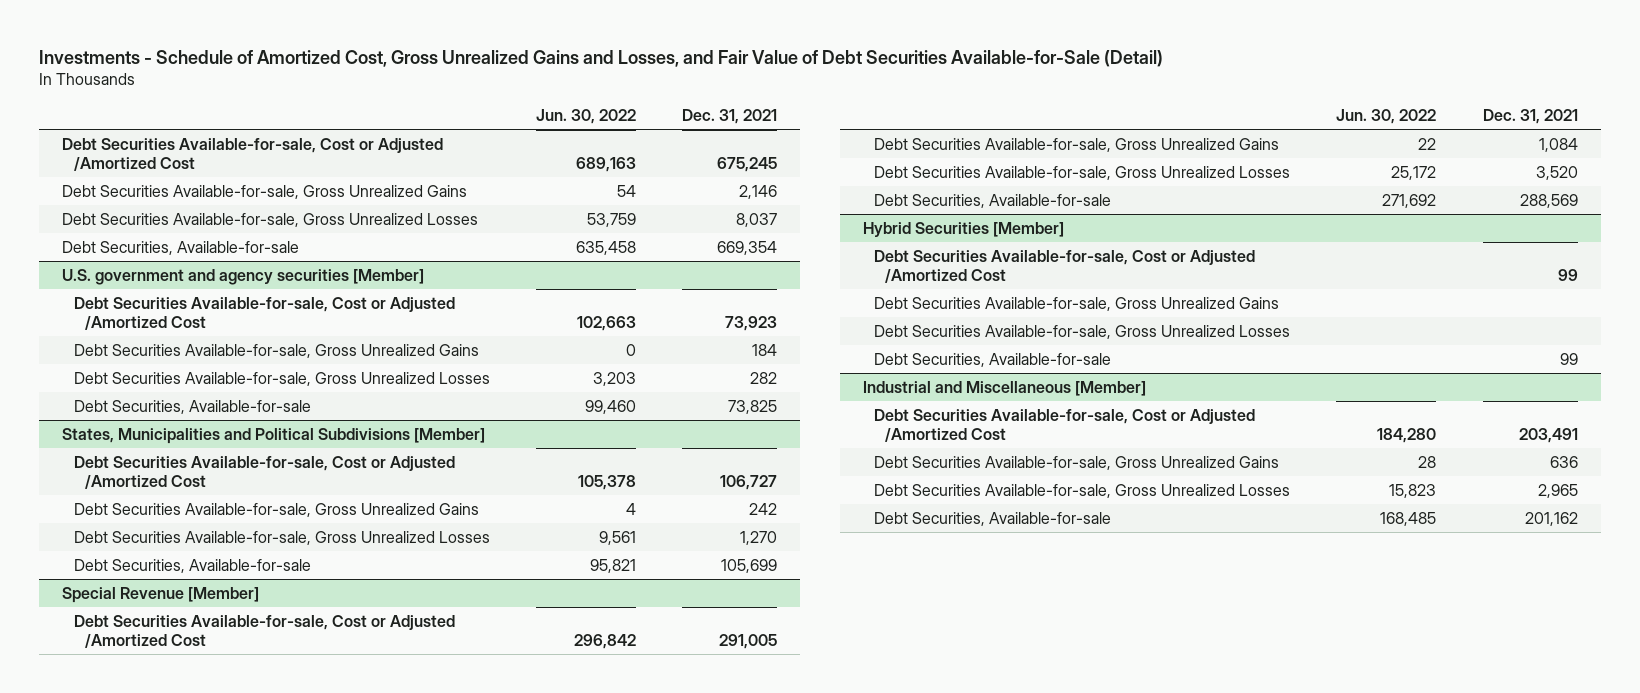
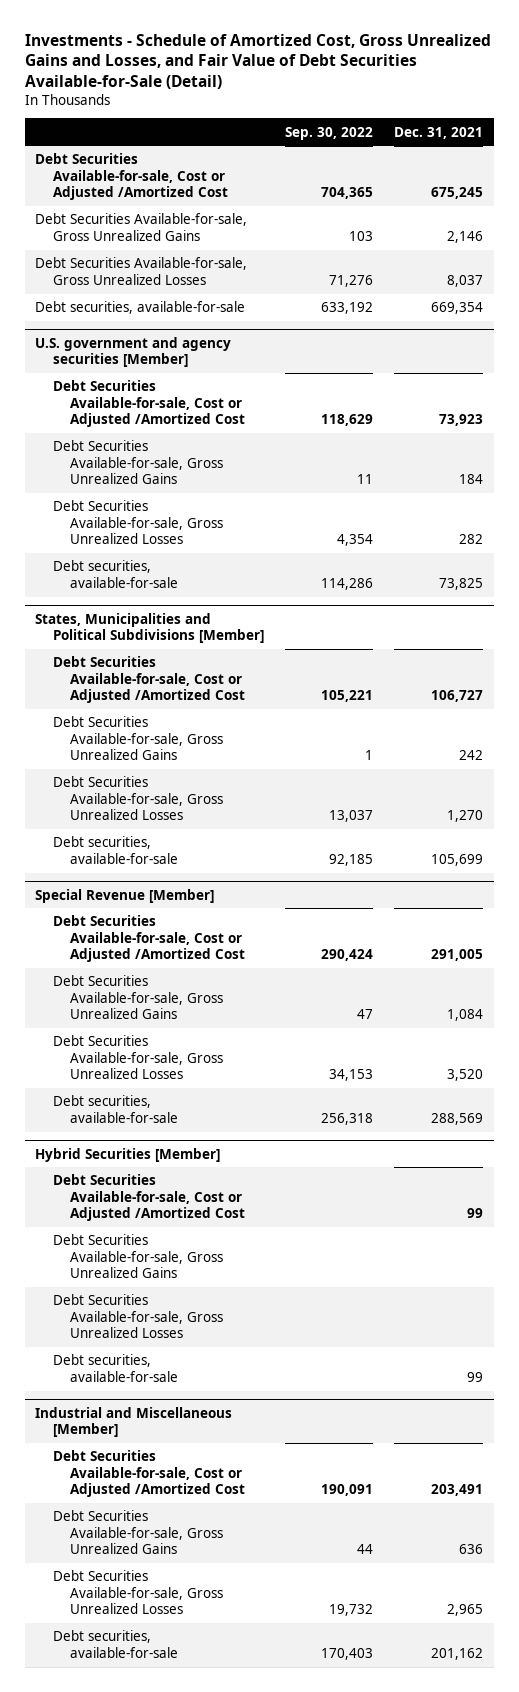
- | Jun. 30, 2022 | Dec. 31, 2021
+ | Sep. 30, 2022 | Dec. 31, 2021
- Debt Securities, Available-for-sale | 635,458 | 669,354
+ Debt securities, available-for-sale | 633,192 | 669,354
@ U.S. government and agency securities [Member]
- Debt Securities, Available-for-sale | 99,460 | 73,825
+ Debt securities, available-for-sale | 114,286 | 73,825
@ States, Municipalities and Political Subdivisions [Member]
- Debt Securities, Available-for-sale | 95,821 | 105,699
+ Debt securities, available-for-sale | 92,185 | 105,699
@ Special Revenue [Member]
- Debt Securities, Available-for-sale | 271,692 | 288,569
+ Debt securities, available-for-sale | 256,318 | 288,569
@ Hybrid Securities [Member]
- Debt Securities, Available-for-sale | | 99
+ Debt securities, available-for-sale | | 99
@ Industrial and Miscellaneous [Member]
- Debt Securities, Available-for-sale | 168,485 | 201,162
+ Debt securities, available-for-sale | 170,403 | 201,162

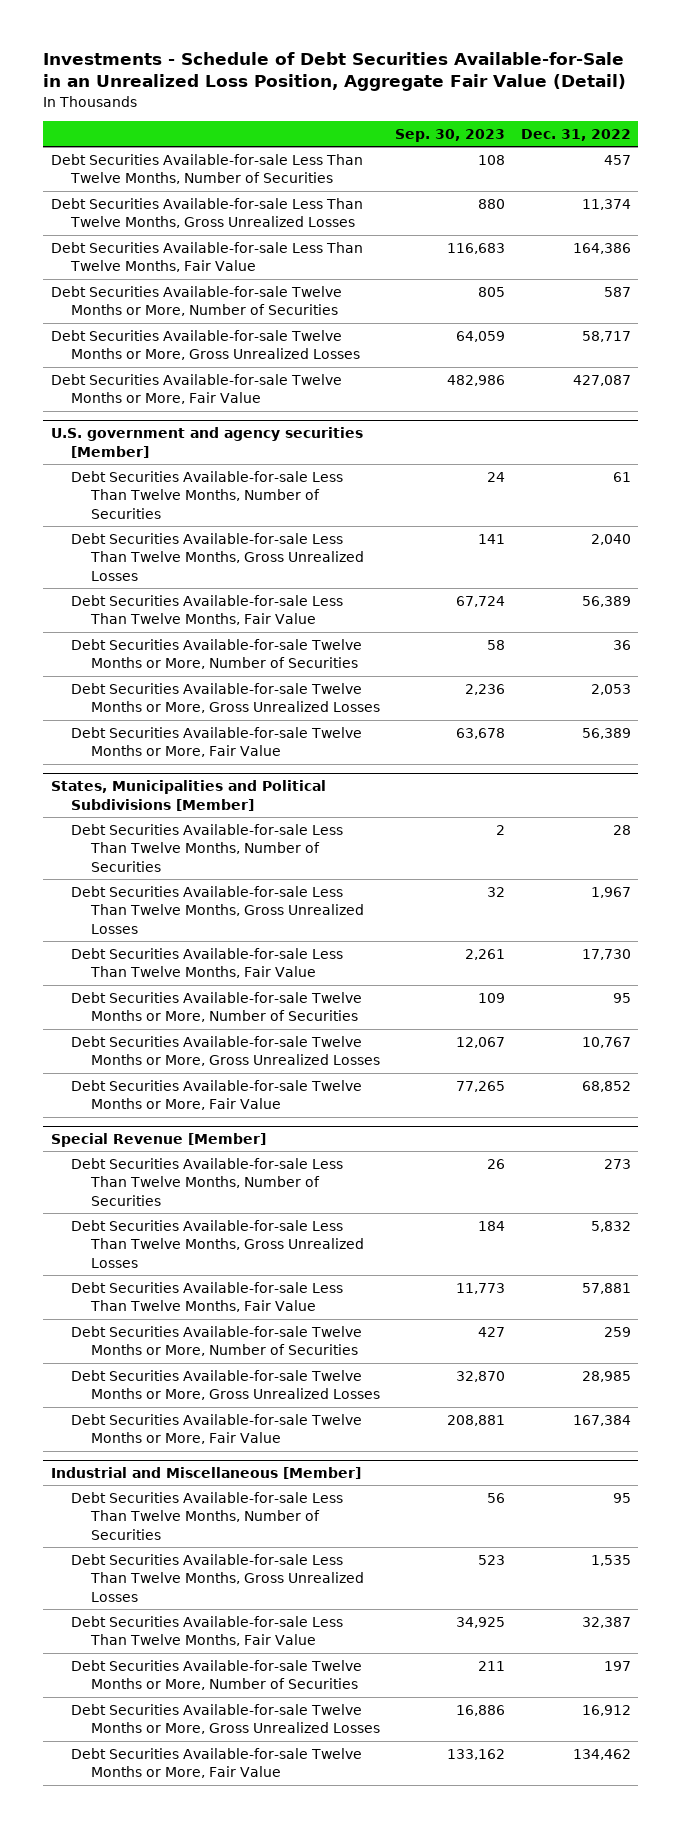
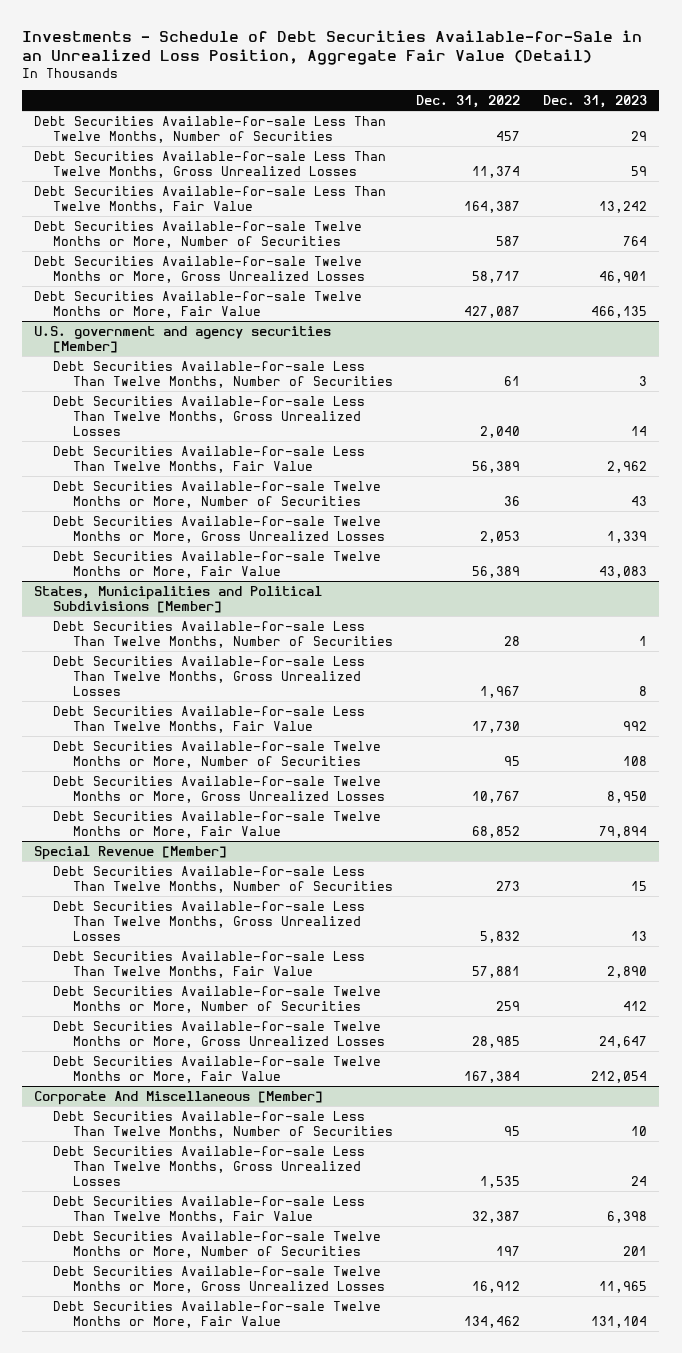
- | Sep. 30, 2023 | Dec. 31, 2022
+ | Dec. 31, 2022 | Dec. 31, 2023
- Debt Securities Available-for-sale Less Than Twelve Months, Fair Value | 116,683 | 164,386
+ Debt Securities Available-for-sale Less Than Twelve Months, Fair Value | 164,387 | 13,242
- Industrial and Miscellaneous [Member]
+ Corporate And Miscellaneous [Member]

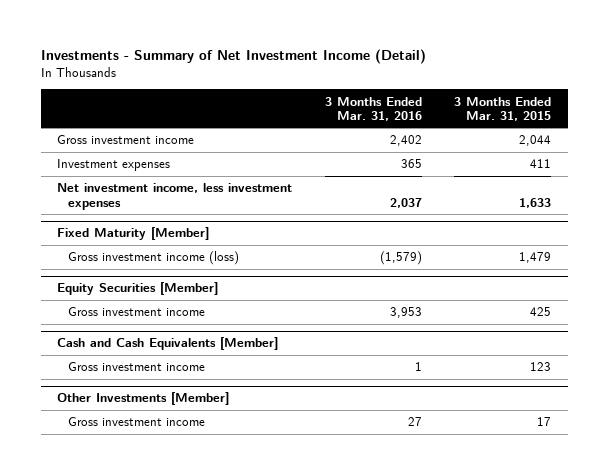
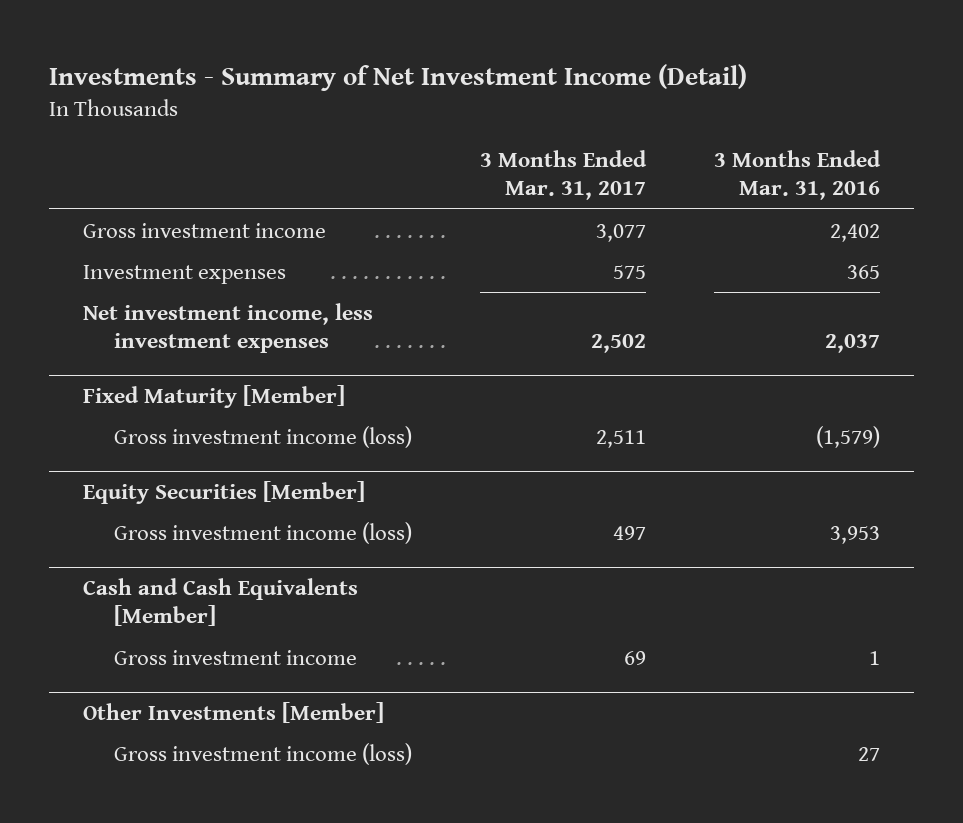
- | 3 Months Ended Mar. 31, 2016 | 3 Months Ended Mar. 31, 2015
+ | 3 Months Ended Mar. 31, 2017 | 3 Months Ended Mar. 31, 2016
@ Equity Securities [Member]
- Gross investment income | 3,953 | 425
+ Gross investment income (loss) | 497 | 3,953
@ Other Investments [Member]
- Gross investment income | 27 | 17
+ Gross investment income (loss) | | 27

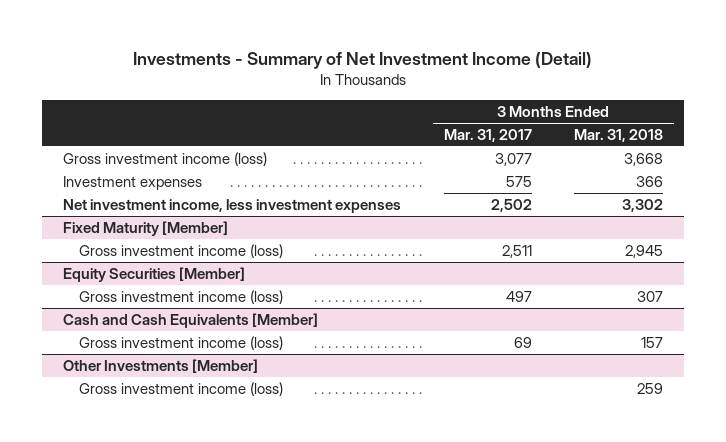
- | 3 Months Ended Mar. 31, 2017 | 3 Months Ended Mar. 31, 2016
+ | 3 Months Ended Mar. 31, 2017 | 3 Months Ended Mar. 31, 2018
- Gross investment income | 3,077 | 2,402
+ Gross investment income (loss) | 3,077 | 3,668
@ Cash and Cash Equivalents [Member]
- Gross investment income | 69 | 1
+ Gross investment income (loss) | 69 | 157

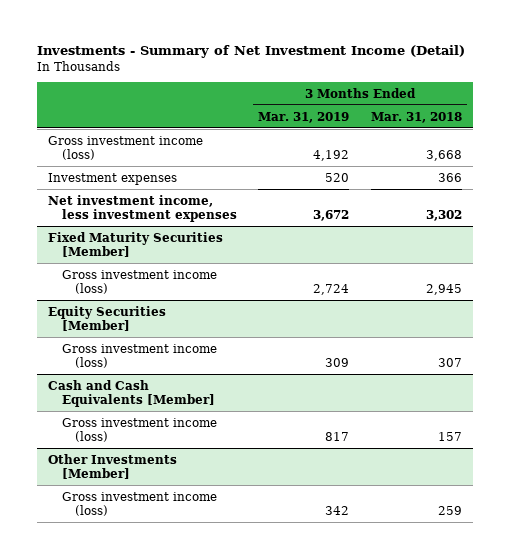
- | 3 Months Ended Mar. 31, 2017 | 3 Months Ended Mar. 31, 2018
+ | 3 Months Ended Mar. 31, 2019 | 3 Months Ended Mar. 31, 2018
- Fixed Maturity [Member]
+ Fixed Maturity Securities [Member]

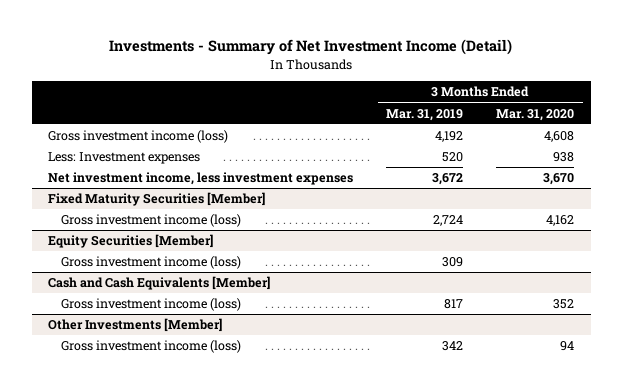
- | 3 Months Ended Mar. 31, 2019 | 3 Months Ended Mar. 31, 2018
+ | 3 Months Ended Mar. 31, 2019 | 3 Months Ended Mar. 31, 2020
- Investment expenses | 520 | 366
+ Less: Investment expenses | 520 | 938

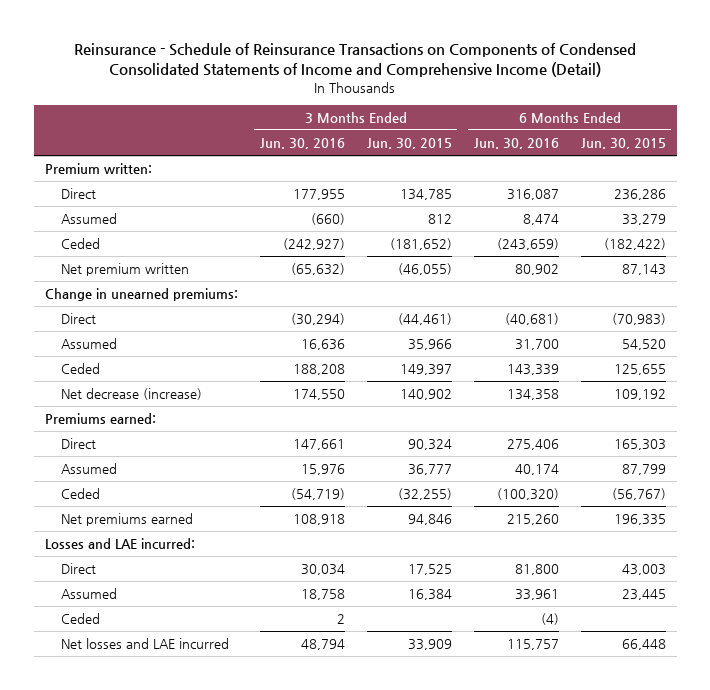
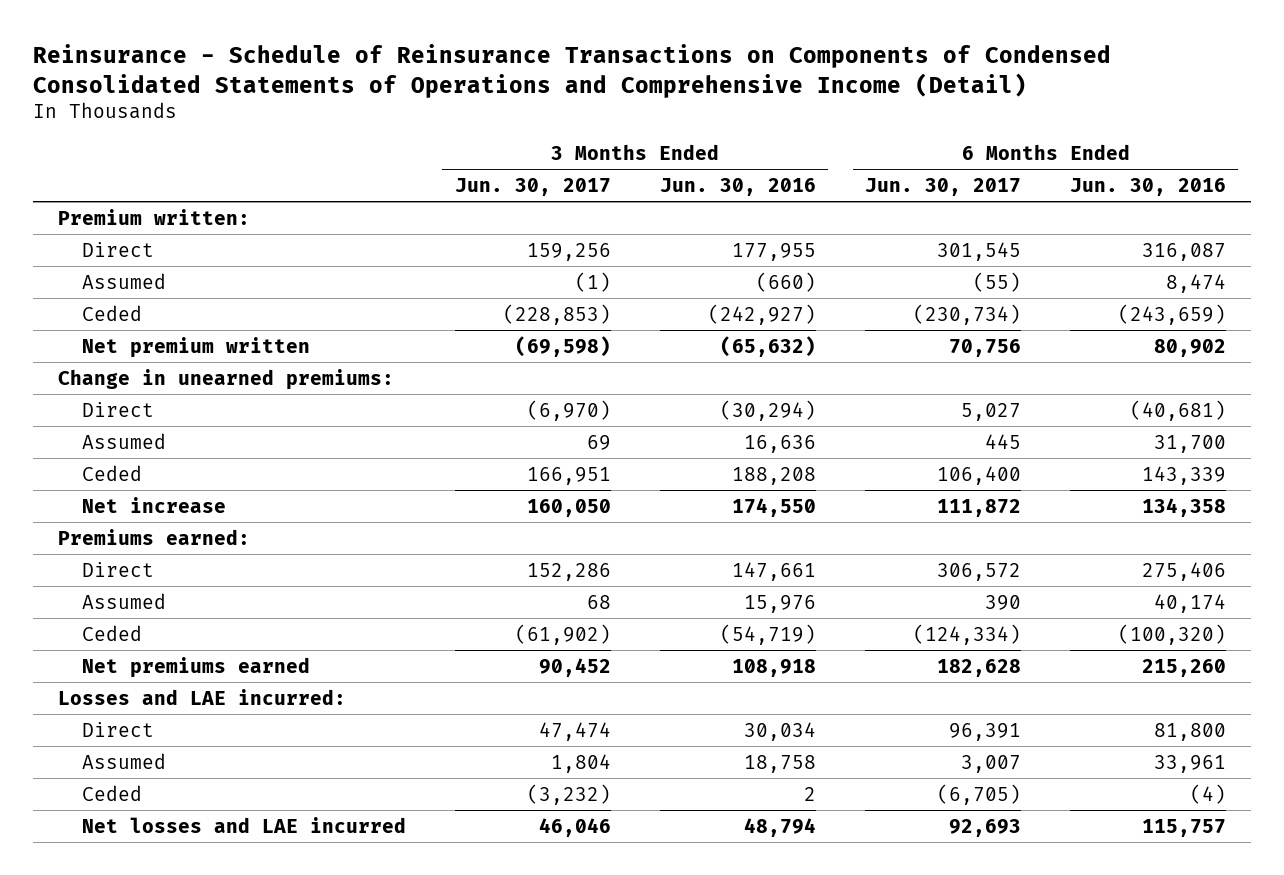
- Reinsurance - Schedule of Reinsurance Transactions on Components of Condensed Consolidated Statements of Income and Comprehensive Income (Detail)
+ Reinsurance - Schedule of Reinsurance Transactions on Components of Condensed Consolidated Statements of Operations and Comprehensive Income (Detail)
- | 3 Months Ended Jun. 30, 2016 | 3 Months Ended Jun. 30, 2015 | 6 Months Ended Jun. 30, 2016 | 6 Months Ended Jun. 30, 2015
+ | 3 Months Ended Jun. 30, 2017 | 3 Months Ended Jun. 30, 2016 | 6 Months Ended Jun. 30, 2017 | 6 Months Ended Jun. 30, 2016
- Net decrease (increase) | 174,550 | 140,902 | 134,358 | 109,192
+ Net increase | 160,050 | 174,550 | 111,872 | 134,358

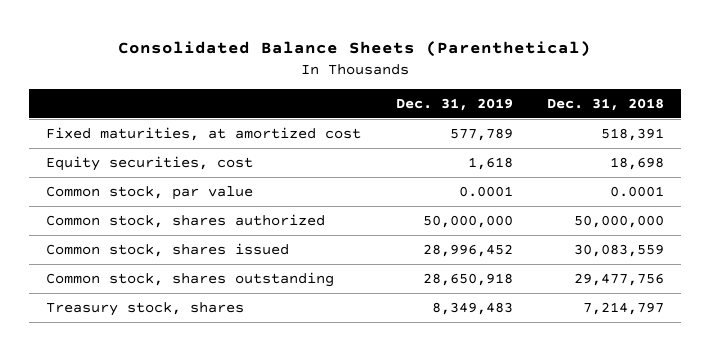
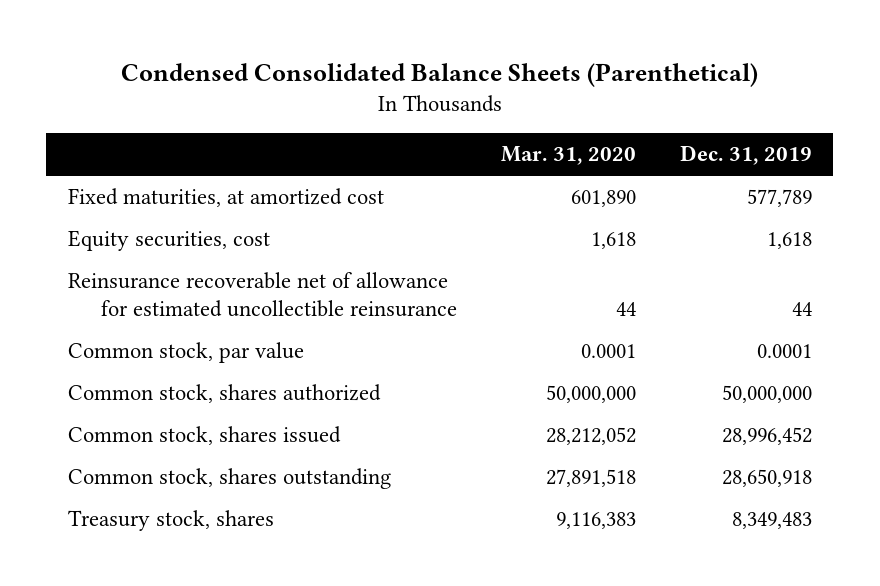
- Consolidated Balance Sheets (Parenthetical)
+ Condensed Consolidated Balance Sheets (Parenthetical)
- | Dec. 31, 2019 | Dec. 31, 2018
+ | Mar. 31, 2020 | Dec. 31, 2019
+ Reinsurance recoverable net of allowance for estimated uncollectible reinsurance | 44 | 44

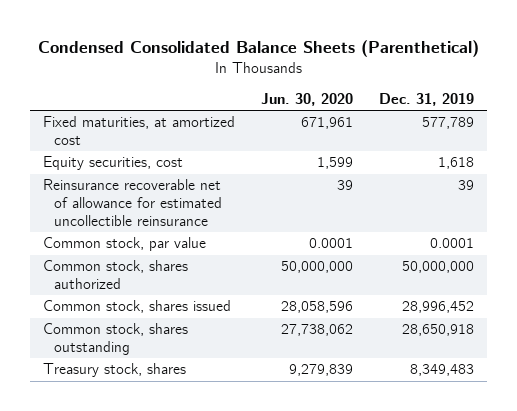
- | Mar. 31, 2020 | Dec. 31, 2019
+ | Jun. 30, 2020 | Dec. 31, 2019
- Reinsurance recoverable net of allowance for estimated uncollectible reinsurance | 44 | 44
+ Reinsurance recoverable net of allowance for estimated uncollectible reinsurance | 39 | 39

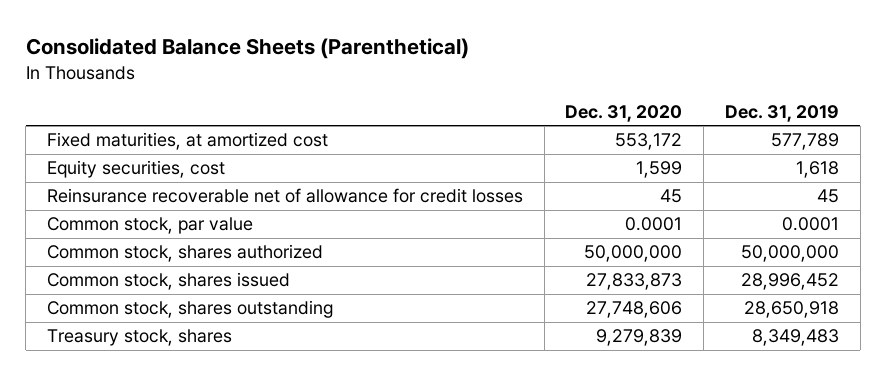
- Condensed Consolidated Balance Sheets (Parenthetical)
+ Consolidated Balance Sheets (Parenthetical)
- | Jun. 30, 2020 | Dec. 31, 2019
+ | Dec. 31, 2020 | Dec. 31, 2019
- Reinsurance recoverable net of allowance for estimated uncollectible reinsurance | 39 | 39
+ Reinsurance recoverable net of allowance for credit losses | 45 | 45

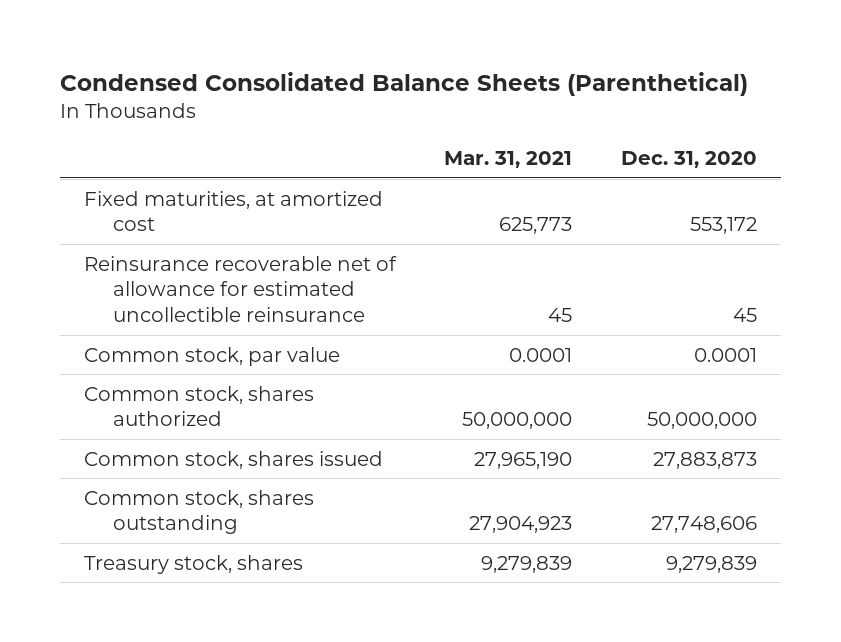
- Consolidated Balance Sheets (Parenthetical)
+ Condensed Consolidated Balance Sheets (Parenthetical)
- | Dec. 31, 2020 | Dec. 31, 2019
+ | Mar. 31, 2021 | Dec. 31, 2020
- Equity securities, cost | 1,599 | 1,618
- Reinsurance recoverable net of allowance for credit losses | 45 | 45
+ Reinsurance recoverable net of allowance for estimated uncollectible reinsurance | 45 | 45
- Common stock, shares issued | 27,833,873 | 28,996,452
+ Common stock, shares issued | 27,965,190 | 27,883,873

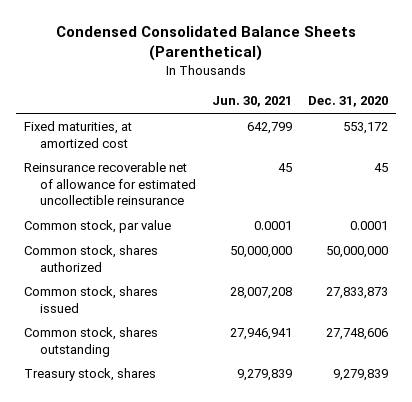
- | Mar. 31, 2021 | Dec. 31, 2020
+ | Jun. 30, 2021 | Dec. 31, 2020
- Common stock, shares issued | 27,965,190 | 27,883,873
+ Common stock, shares issued | 28,007,208 | 27,833,873

